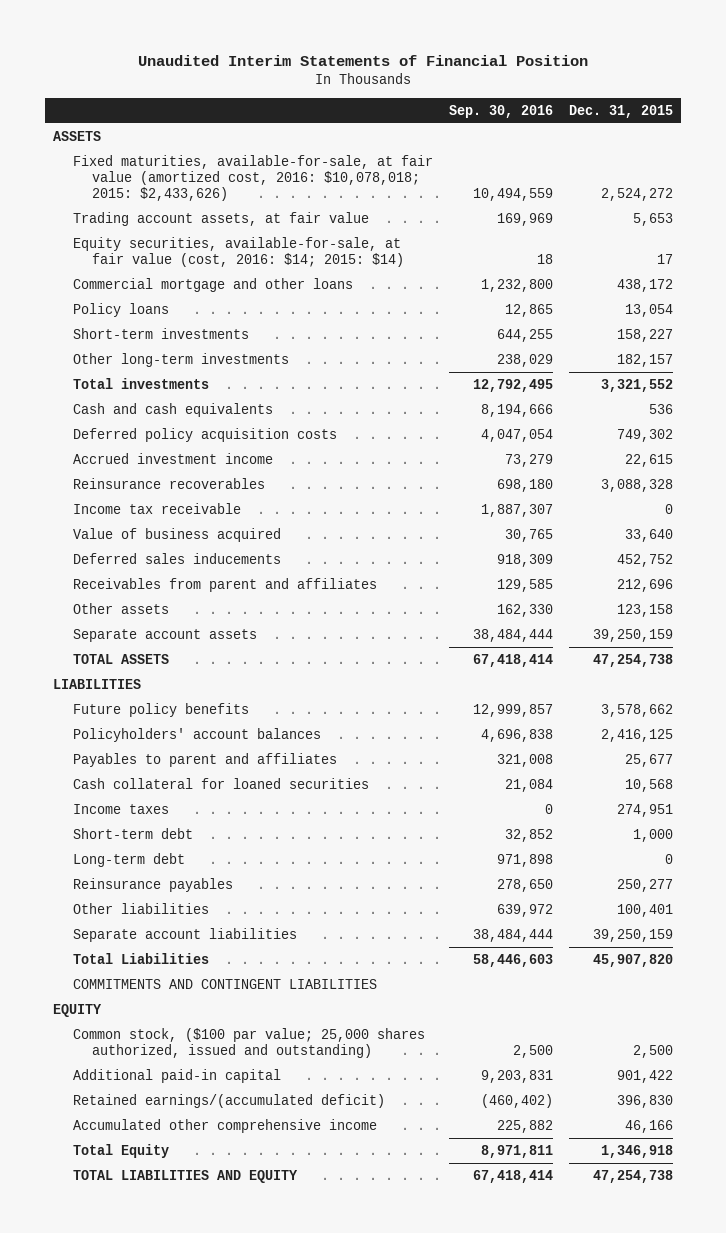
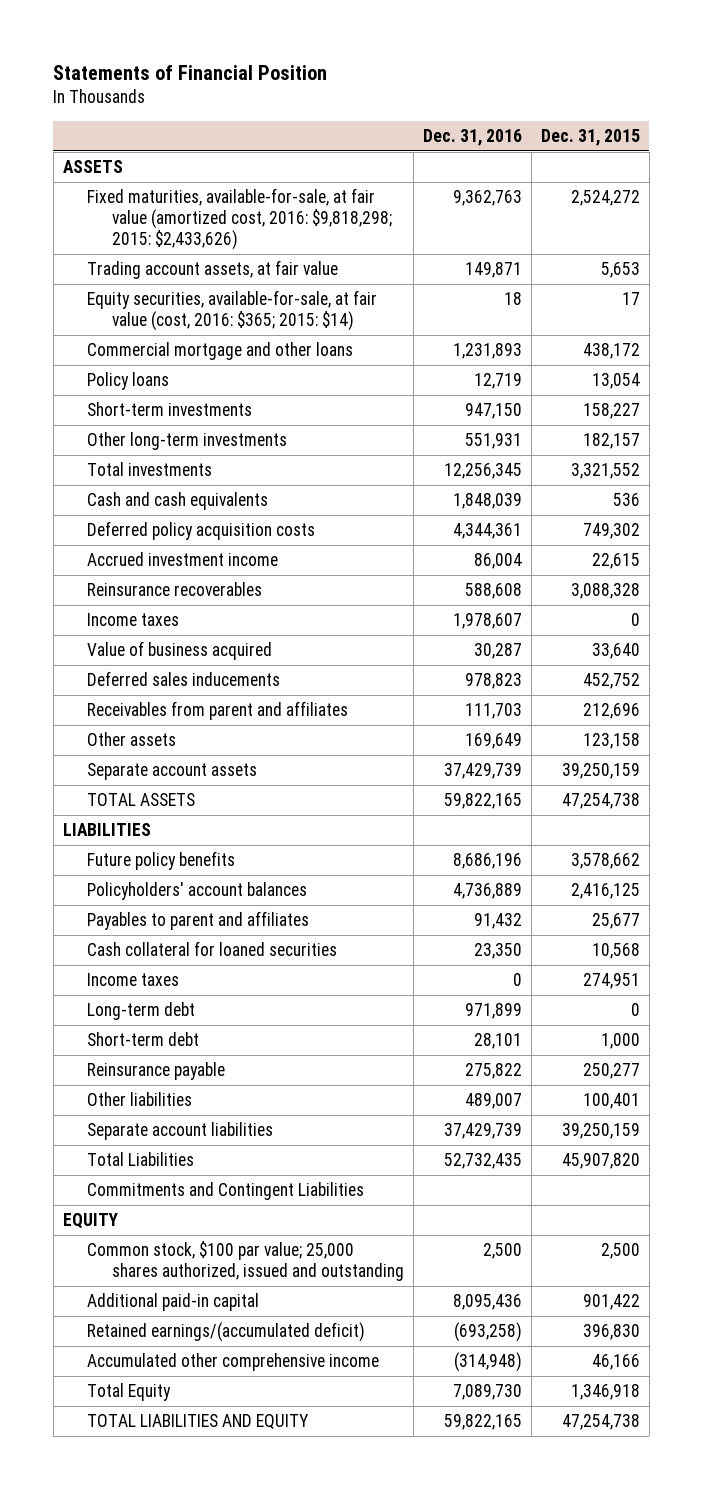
- Unaudited Interim Statements of Financial Position
+ Statements of Financial Position
- | Sep. 30, 2016 | Dec. 31, 2015
+ | Dec. 31, 2016 | Dec. 31, 2015
- Fixed maturities, available-for-sale, at fair value (amortized cost, 2016: $10,078,018; 2015: $2,433,626) | 10,494,559 | 2,524,272
+ Fixed maturities, available-for-sale, at fair value (amortized cost, 2016: $9,818,298; 2015: $2,433,626) | 9,362,763 | 2,524,272
- Equity securities, available-for-sale, at fair value (cost, 2016: $14; 2015: $14) | 18 | 17
+ Equity securities, available-for-sale, at fair value (cost, 2016: $365; 2015: $14) | 18 | 17
- Income tax receivable | 1,887,307 | 0
+ Income taxes | 1,978,607 | 0
- Reinsurance payables | 278,650 | 250,277
moved down: Short-term debt | 28,101 | 1,000
+ Reinsurance payable | 275,822 | 250,277
- COMMITMENTS AND CONTINGENT LIABILITIES
+ Commitments and Contingent Liabilities
- Common stock, ($100 par value; 25,000 shares authorized, issued and outstanding) | 2,500 | 2,500
+ Common stock, $100 par value; 25,000 shares authorized, issued and outstanding | 2,500 | 2,500

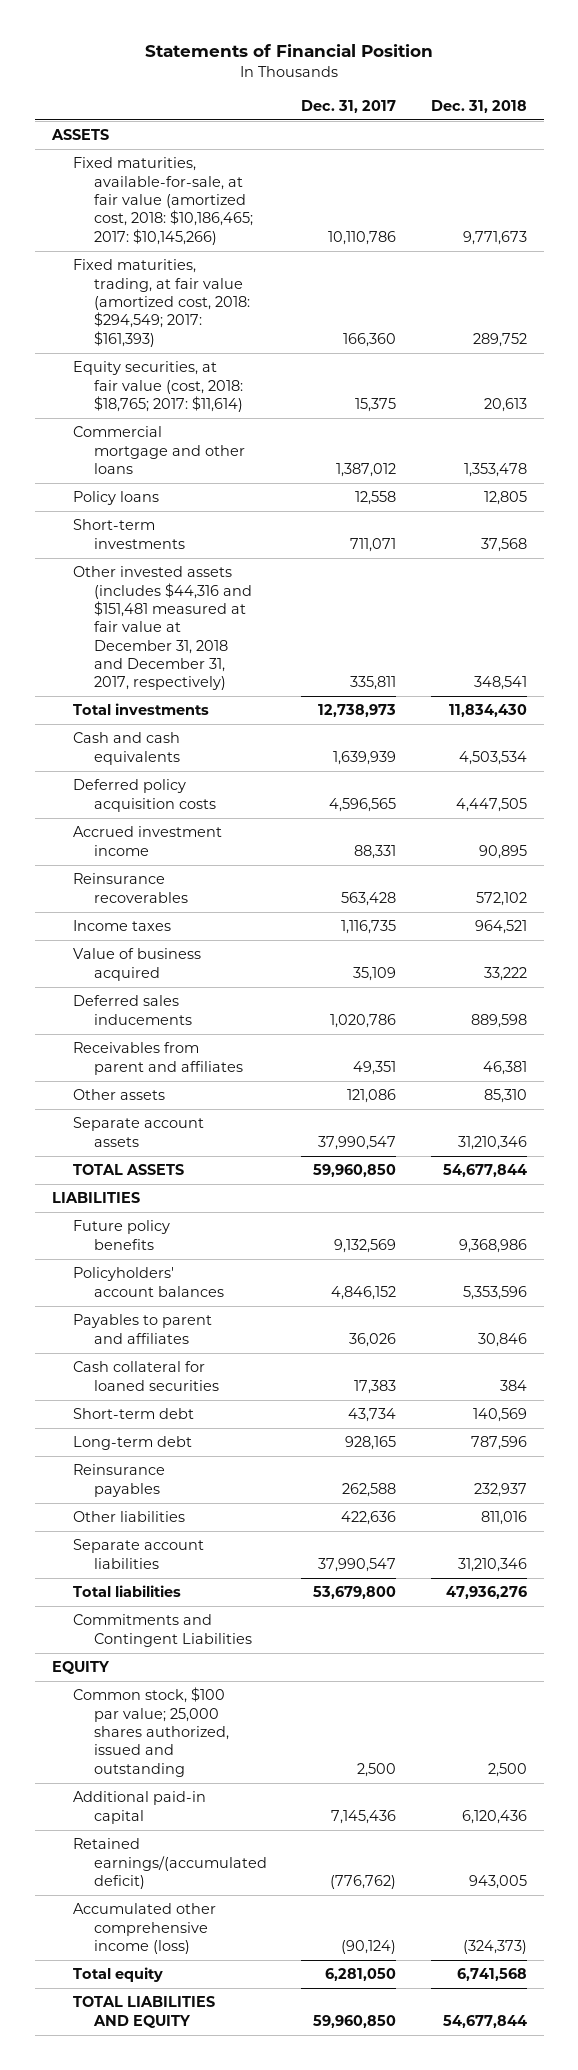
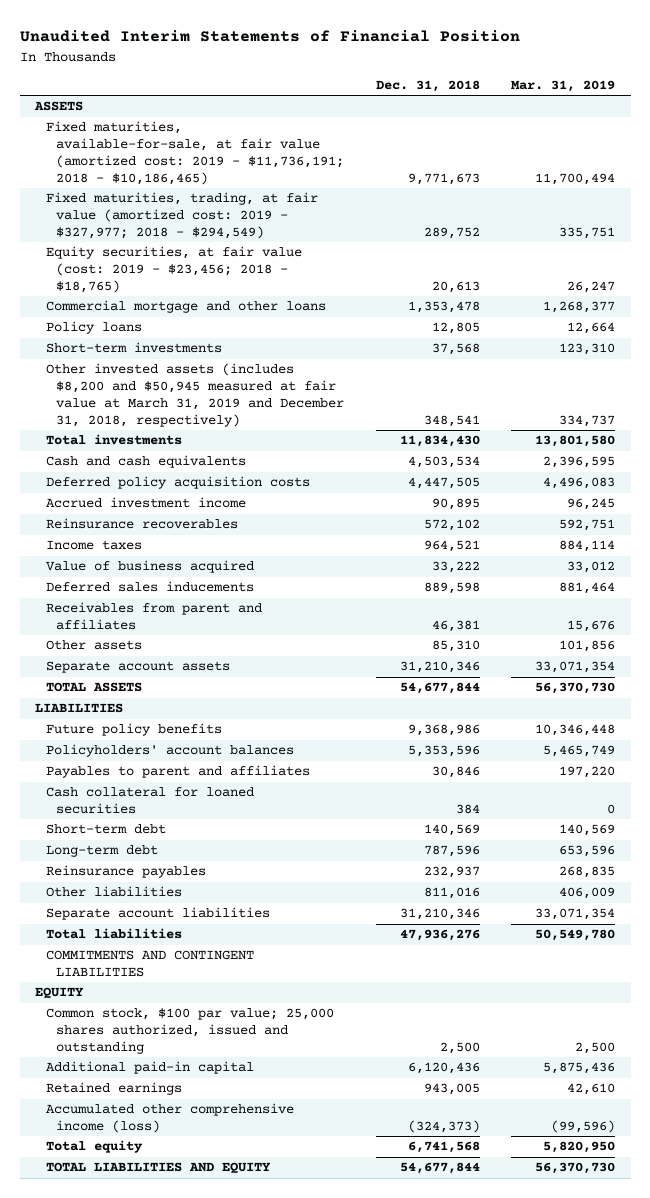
- Statements of Financial Position
+ Unaudited Interim Statements of Financial Position
- | Dec. 31, 2017 | Dec. 31, 2018
+ | Dec. 31, 2018 | Mar. 31, 2019
- Fixed maturities, available-for-sale, at fair value (amortized cost, 2018: $10,186,465; 2017: $10,145,266) | 10,110,786 | 9,771,673
- Fixed maturities, trading, at fair value (amortized cost, 2018: $294,549; 2017: $161,393) | 166,360 | 289,752
- Equity securities, at fair value (cost, 2018: $18,765; 2017: $11,614) | 15,375 | 20,613
+ Fixed maturities, available-for-sale, at fair value (amortized cost: 2019 - $11,736,191; 2018 - $10,186,465) | 9,771,673 | 11,700,494
+ Fixed maturities, trading, at fair value (amortized cost: 2019 - $327,977; 2018 - $294,549) | 289,752 | 335,751
+ Equity securities, at fair value (cost: 2019 - $23,456; 2018 - $18,765) | 20,613 | 26,247
- Other invested assets (includes $44,316 and $151,481 measured at fair value at December 31, 2018 and December 31, 2017, respectively) | 335,811 | 348,541
+ Other invested assets (includes $8,200 and $50,945 measured at fair value at March 31, 2019 and December 31, 2018, respectively) | 348,541 | 334,737
- Commitments and Contingent Liabilities
+ COMMITMENTS AND CONTINGENT LIABILITIES
- Retained earnings/(accumulated deficit) | (776,762) | 943,005
+ Retained earnings | 943,005 | 42,610

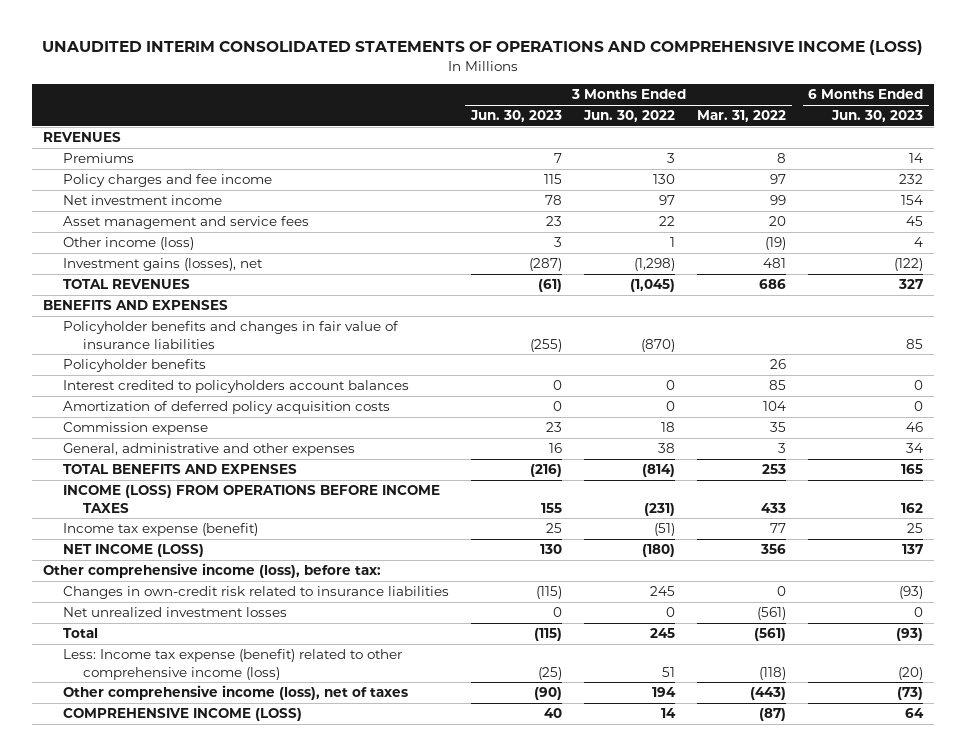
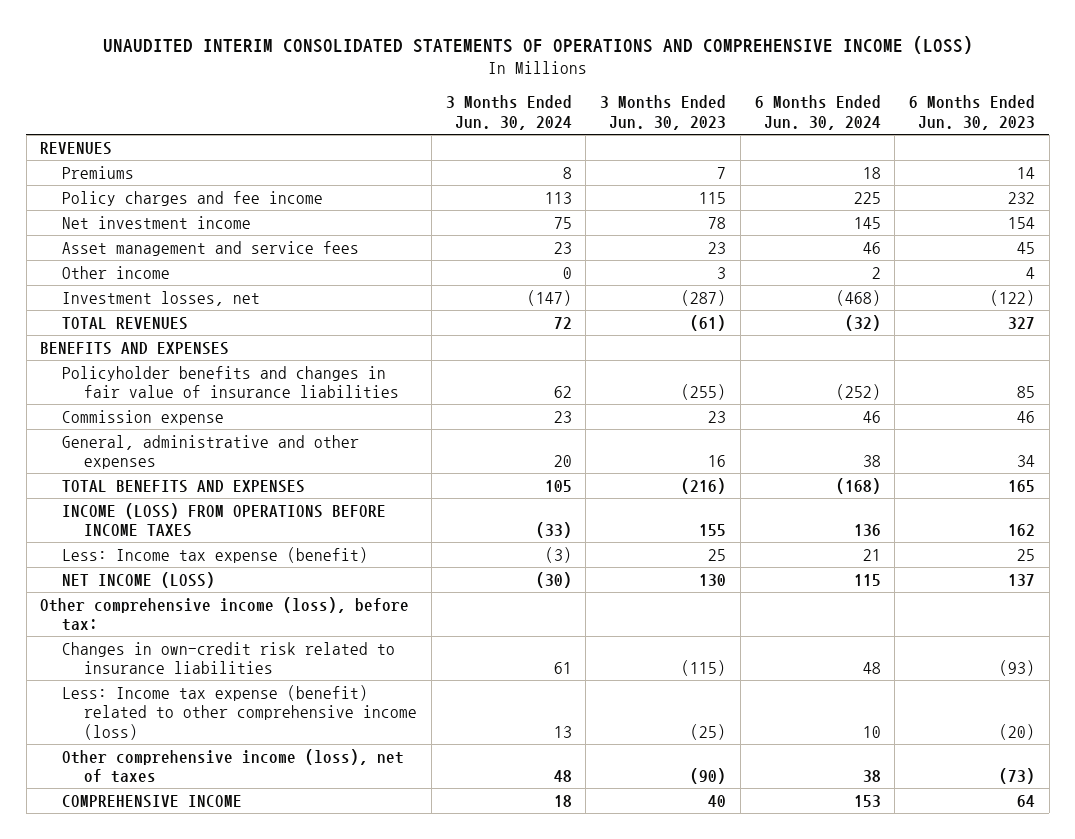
- | 3 Months Ended Jun. 30, 2023 | 3 Months Ended Jun. 30, 2022 | 3 Months Ended Mar. 31, 2022 | 6 Months Ended Jun. 30, 2023
+ | 3 Months Ended Jun. 30, 2024 | 3 Months Ended Jun. 30, 2023 | 6 Months Ended Jun. 30, 2024 | 6 Months Ended Jun. 30, 2023
- Other income (loss) | 3 | 1 | (19) | 4
- Investment gains (losses), net | (287) | (1,298) | 481 | (122)
+ Other income | 0 | 3 | 2 | 4
+ Investment losses, net | (147) | (287) | (468) | (122)
- Policyholder benefits | | | 26 |
- Interest credited to policyholders account balances | 0 | 0 | 85 | 0
- Amortization of deferred policy acquisition costs | 0 | 0 | 104 | 0
- Income tax expense (benefit) | 25 | (51) | 77 | 25
+ Less: Income tax expense (benefit) | (3) | 25 | 21 | 25
- Net unrealized investment losses | 0 | 0 | (561) | 0
- Total | (115) | 245 | (561) | (93)
- COMPREHENSIVE INCOME (LOSS) | 40 | 14 | (87) | 64
+ COMPREHENSIVE INCOME | 18 | 40 | 153 | 64

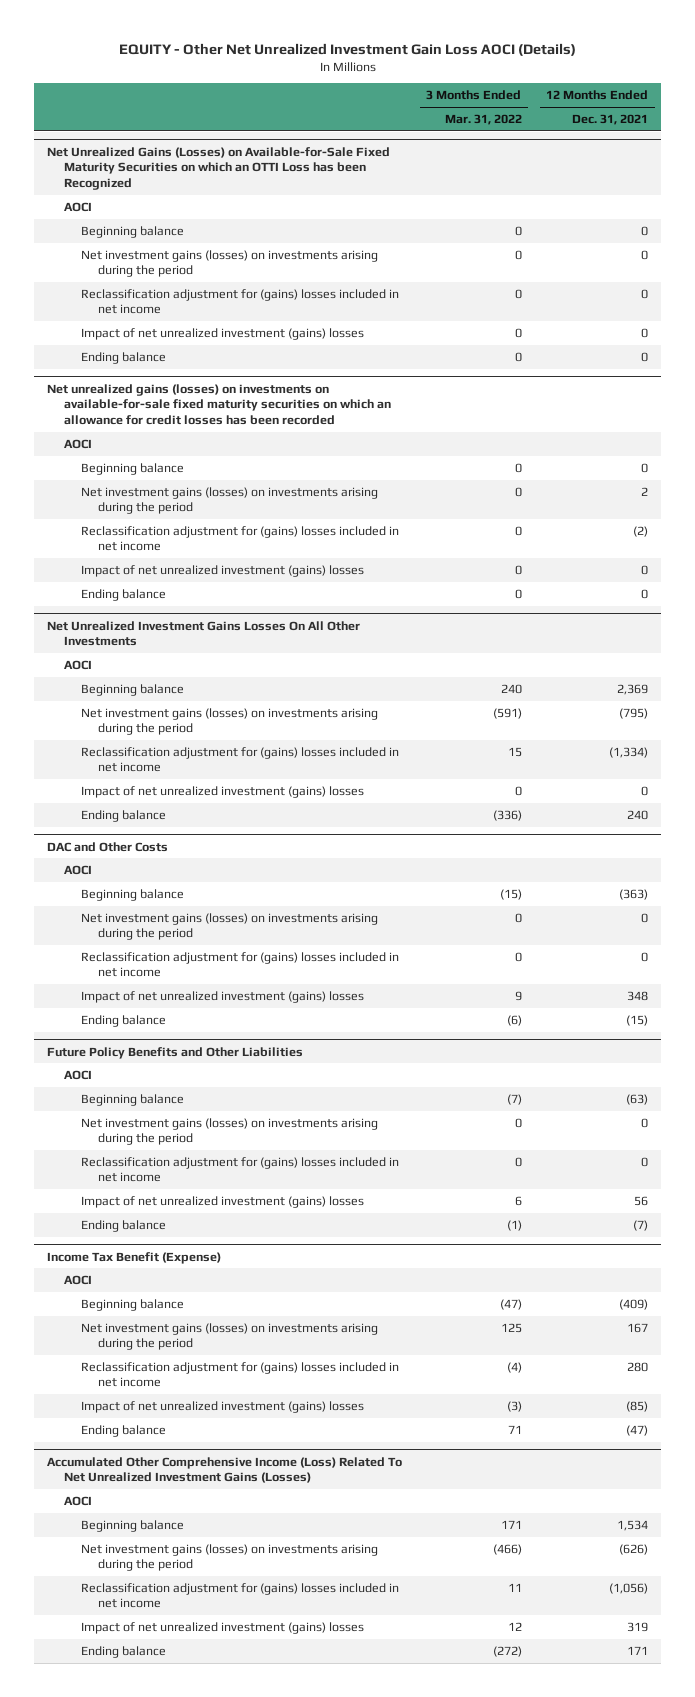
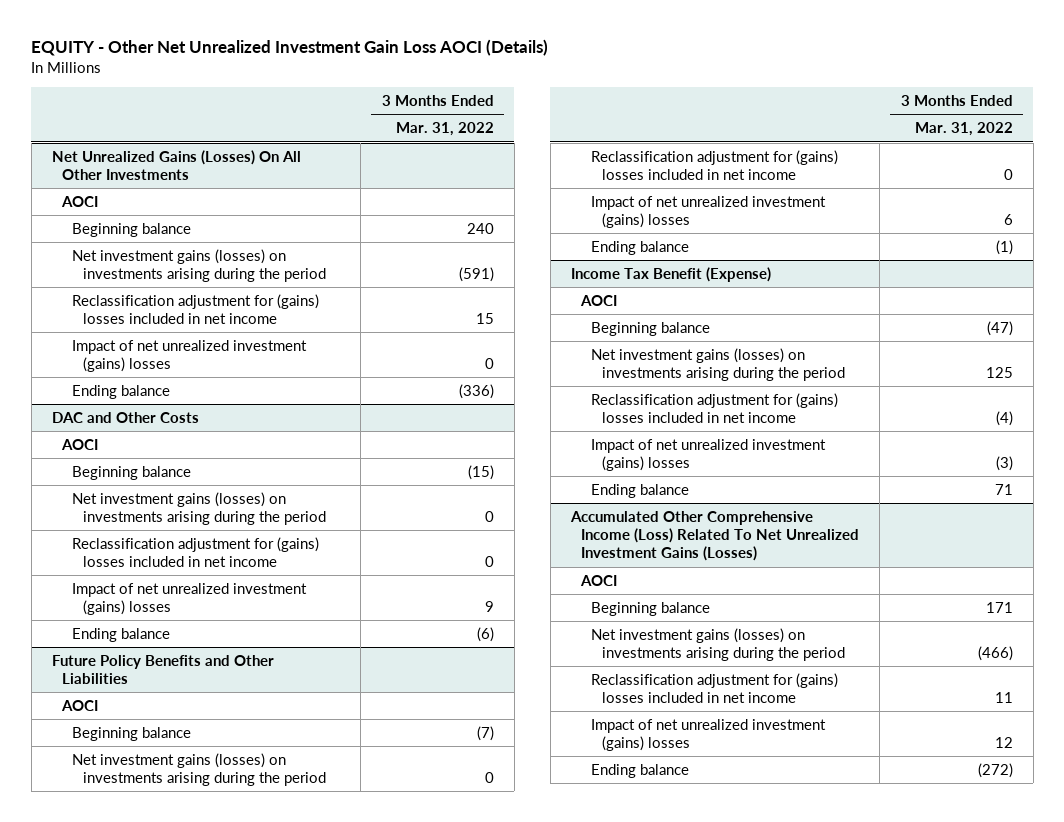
- | 3 Months Ended Mar. 31, 2022 | 12 Months Ended Dec. 31, 2021
+ | 3 Months Ended Mar. 31, 2022
- Net Unrealized Gains (Losses) on Available-for-Sale Fixed Maturity Securities on which an OTTI Loss has been Recognized
- AOCI
- Beginning balance | 0 | 0
- Net investment gains (losses) on investments arising during the period | 0 | 0
- Reclassification adjustment for (gains) losses included in net income | 0 | 0
- Impact of net unrealized investment (gains) losses | 0 | 0
- Ending balance | 0 | 0
- Net unrealized gains (losses) on investments on available-for-sale fixed maturity securities on which an allowance for credit losses has been recorded
- AOCI
- Beginning balance | 0 | 0
- Net investment gains (losses) on investments arising during the period | 0 | 2
- Reclassification adjustment for (gains) losses included in net income | 0 | (2)
- Impact of net unrealized investment (gains) losses | 0 | 0
- Ending balance | 0 | 0
- Net Unrealized Investment Gains Losses On All Other Investments
+ Net Unrealized Gains (Losses) On All Other Investments

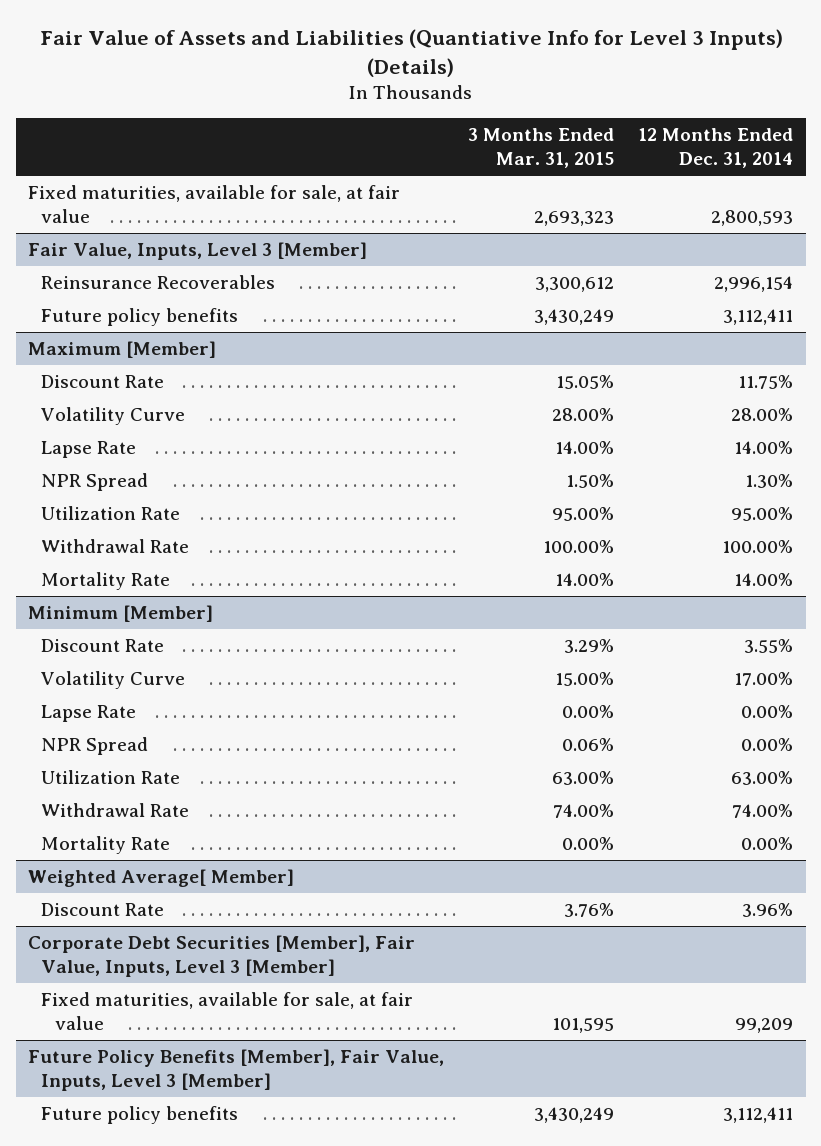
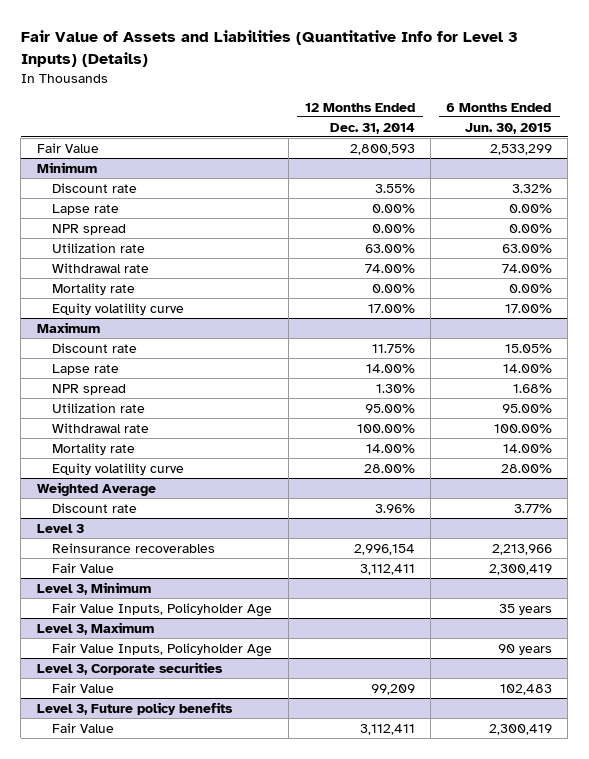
- Fair Value of Assets and Liabilities (Quantiative Info for Level 3 Inputs) (Details)
+ Fair Value of Assets and Liabilities (Quantitative Info for Level 3 Inputs) (Details)
- | 3 Months Ended Mar. 31, 2015 | 12 Months Ended Dec. 31, 2014
+ | 12 Months Ended Dec. 31, 2014 | 6 Months Ended Jun. 30, 2015
- Fixed maturities, available for sale, at fair value | 2,693,323 | 2,800,593
- Fair Value, Inputs, Level 3 [Member]
- Reinsurance Recoverables | 3,300,612 | 2,996,154
- Future policy benefits | 3,430,249 | 3,112,411
- Maximum [Member]
- Discount Rate | 15.05% | 11.75%
- Volatility Curve | 28.00% | 28.00%
- Lapse Rate | 14.00% | 14.00%
- NPR Spread | 1.50% | 1.30%
- Utilization Rate | 95.00% | 95.00%
- Withdrawal Rate | 100.00% | 100.00%
- Mortality Rate | 14.00% | 14.00%
- Minimum [Member]
- Discount Rate | 3.29% | 3.55%
- Volatility Curve | 15.00% | 17.00%
- Lapse Rate | 0.00% | 0.00%
- NPR Spread | 0.06% | 0.00%
- Utilization Rate | 63.00% | 63.00%
- Withdrawal Rate | 74.00% | 74.00%
- Mortality Rate | 0.00% | 0.00%
- Weighted Average[ Member]
- Discount Rate | 3.76% | 3.96%
- Corporate Debt Securities [Member], Fair Value, Inputs, Level 3 [Member]
- Fixed maturities, available for sale, at fair value | 101,595 | 99,209
- Future Policy Benefits [Member], Fair Value, Inputs, Level 3 [Member]
- Future policy benefits | 3,430,249 | 3,112,411
+ Fair Value | 2,800,593 | 2,533,299
+ Minimum
+ Discount rate | 3.55% | 3.32%
+ Lapse rate | 0.00% | 0.00%
+ NPR spread | 0.00% | 0.00%
+ Utilization rate | 63.00% | 63.00%
+ Withdrawal rate | 74.00% | 74.00%
+ Mortality rate | 0.00% | 0.00%
+ Equity volatility curve | 17.00% | 17.00%
+ Maximum
+ Discount rate | 11.75% | 15.05%
+ Lapse rate | 14.00% | 14.00%
+ NPR spread | 1.30% | 1.68%
+ Utilization rate | 95.00% | 95.00%
+ Withdrawal rate | 100.00% | 100.00%
+ Mortality rate | 14.00% | 14.00%
+ Equity volatility curve | 28.00% | 28.00%
+ Weighted Average
+ Discount rate | 3.96% | 3.77%
+ Level 3
+ Reinsurance recoverables | 2,996,154 | 2,213,966
+ Fair Value | 3,112,411 | 2,300,419
+ Level 3, Minimum
+ Fair Value Inputs, Policyholder Age | | 35 years
+ Level 3, Maximum
+ Fair Value Inputs, Policyholder Age | | 90 years
+ Level 3, Corporate securities
+ Fair Value | 99,209 | 102,483
+ Level 3, Future policy benefits
+ Fair Value | 3,112,411 | 2,300,419

